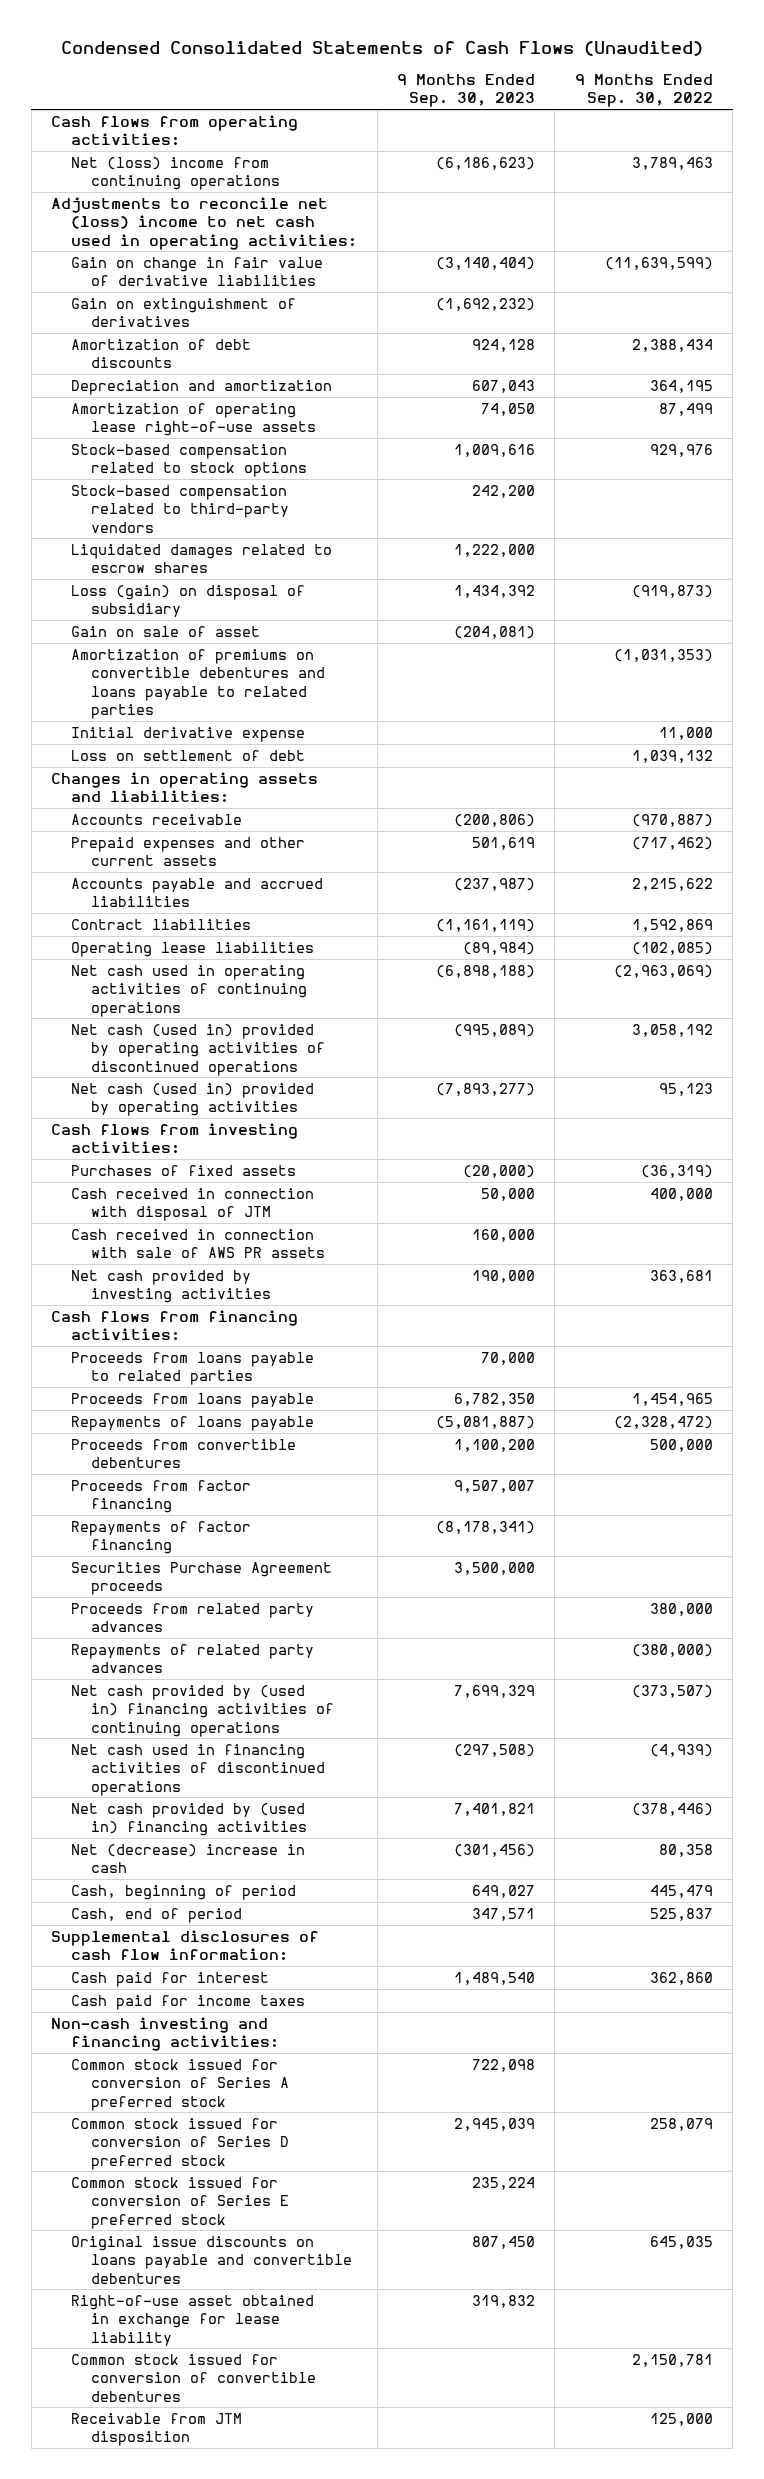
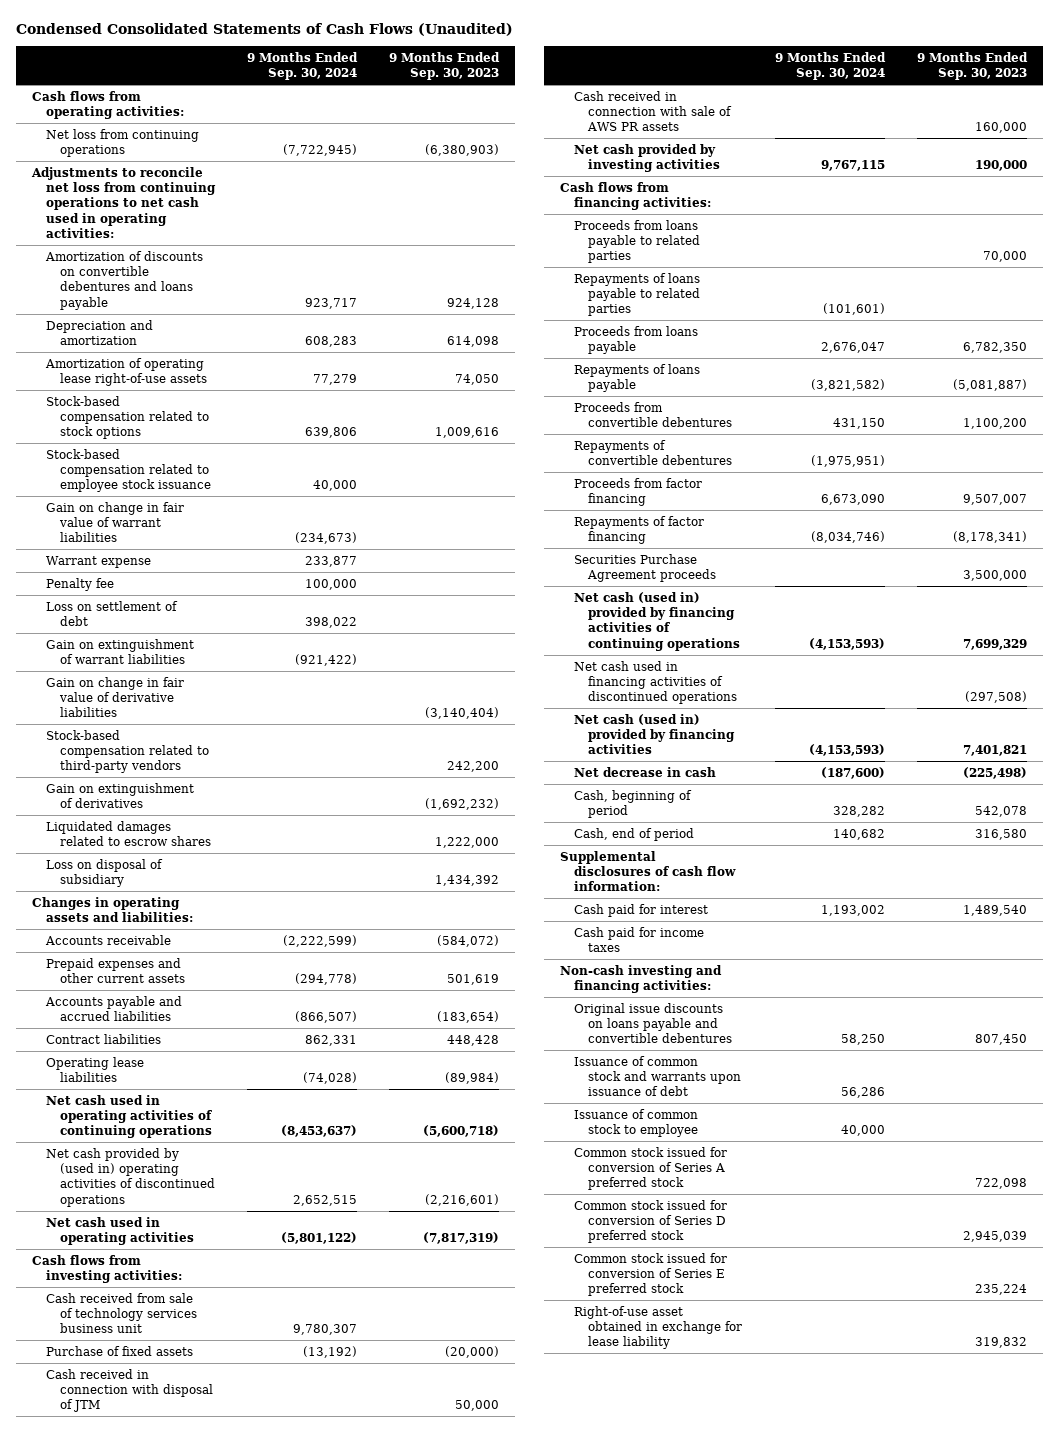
- | 9 Months Ended Sep. 30, 2023 | 9 Months Ended Sep. 30, 2022
+ | 9 Months Ended Sep. 30, 2024 | 9 Months Ended Sep. 30, 2023
- Net (loss) income from continuing operations | (6,186,623) | 3,789,463
- Adjustments to reconcile net (loss) income to net cash used in operating activities:
- Amortization of debt discounts | 924,128 | 2,388,434
- Depreciation and amortization | 607,043 | 364,195
+ Net loss from continuing operations | (7,722,945) | (6,380,903)
+ Adjustments to reconcile net loss from continuing operations to net cash used in operating activities:
+ Amortization of discounts on convertible debentures and loans payable | 923,717 | 924,128
+ Depreciation and amortization | 608,283 | 614,098
+ Stock-based compensation related to employee stock issuance | 40,000 |
+ Gain on change in fair value of warrant liabilities | (234,673) |
+ Warrant expense | 233,877 |
+ Penalty fee | 100,000 |
moved up: Loss on settlement of debt | 398,022 |
+ Gain on extinguishment of warrant liabilities | (921,422) |
moved down: Gain on change in fair value of derivative liabilities | | (3,140,404)
moved down: Gain on extinguishment of derivatives | | (1,692,232)
- Loss (gain) on disposal of subsidiary | 1,434,392 | (919,873)
- Gain on sale of asset | (204,081) |
- Amortization of premiums on convertible debentures and loans payable to related parties | | (1,031,353)
- Initial derivative expense | | 11,000
+ Loss on disposal of subsidiary | | 1,434,392
- Accounts receivable | (200,806) | (970,887)
+ Accounts receivable | (2,222,599) | (584,072)
- Accounts payable and accrued liabilities | (237,987) | 2,215,622
- Contract liabilities | (1,161,119) | 1,592,869
+ Accounts payable and accrued liabilities | (866,507) | (183,654)
+ Contract liabilities | 862,331 | 448,428
- Net cash used in operating activities of continuing operations | (6,898,188) | (2,963,069)
- Net cash (used in) provided by operating activities of discontinued operations | (995,089) | 3,058,192
- Net cash (used in) provided by operating activities | (7,893,277) | 95,123
+ Net cash used in operating activities of continuing operations | (8,453,637) | (5,600,718)
+ Net cash provided by (used in) operating activities of discontinued operations | 2,652,515 | (2,216,601)
+ Net cash used in operating activities | (5,801,122) | (7,817,319)
- Purchases of fixed assets | (20,000) | (36,319)
+ Cash received from sale of technology services business unit | 9,780,307 |
+ Purchase of fixed assets | (13,192) | (20,000)
+ Repayments of loans payable to related parties | (101,601) |
+ Repayments of convertible debentures | (1,975,951) |
- Proceeds from related party advances | | 380,000
- Repayments of related party advances | | (380,000)
- Net cash provided by (used in) financing activities of continuing operations | 7,699,329 | (373,507)
+ Net cash (used in) provided by financing activities of continuing operations | (4,153,593) | 7,699,329
- Net cash provided by (used in) financing activities | 7,401,821 | (378,446)
- Net (decrease) increase in cash | (301,456) | 80,358
- Cash, beginning of period | 649,027 | 445,479
- Cash, end of period | 347,571 | 525,837
+ Net cash (used in) provided by financing activities | (4,153,593) | 7,401,821
+ Net decrease in cash | (187,600) | (225,498)
+ Cash, beginning of period | 328,282 | 542,078
+ Cash, end of period | 140,682 | 316,580
moved up: Original issue discounts on loans payable and convertible debentures | 58,250 | 807,450
+ Issuance of common stock and warrants upon issuance of debt | 56,286 |
+ Issuance of common stock to employee | 40,000 |
- Common stock issued for conversion of convertible debentures | | 2,150,781
- Receivable from JTM disposition | | 125,000

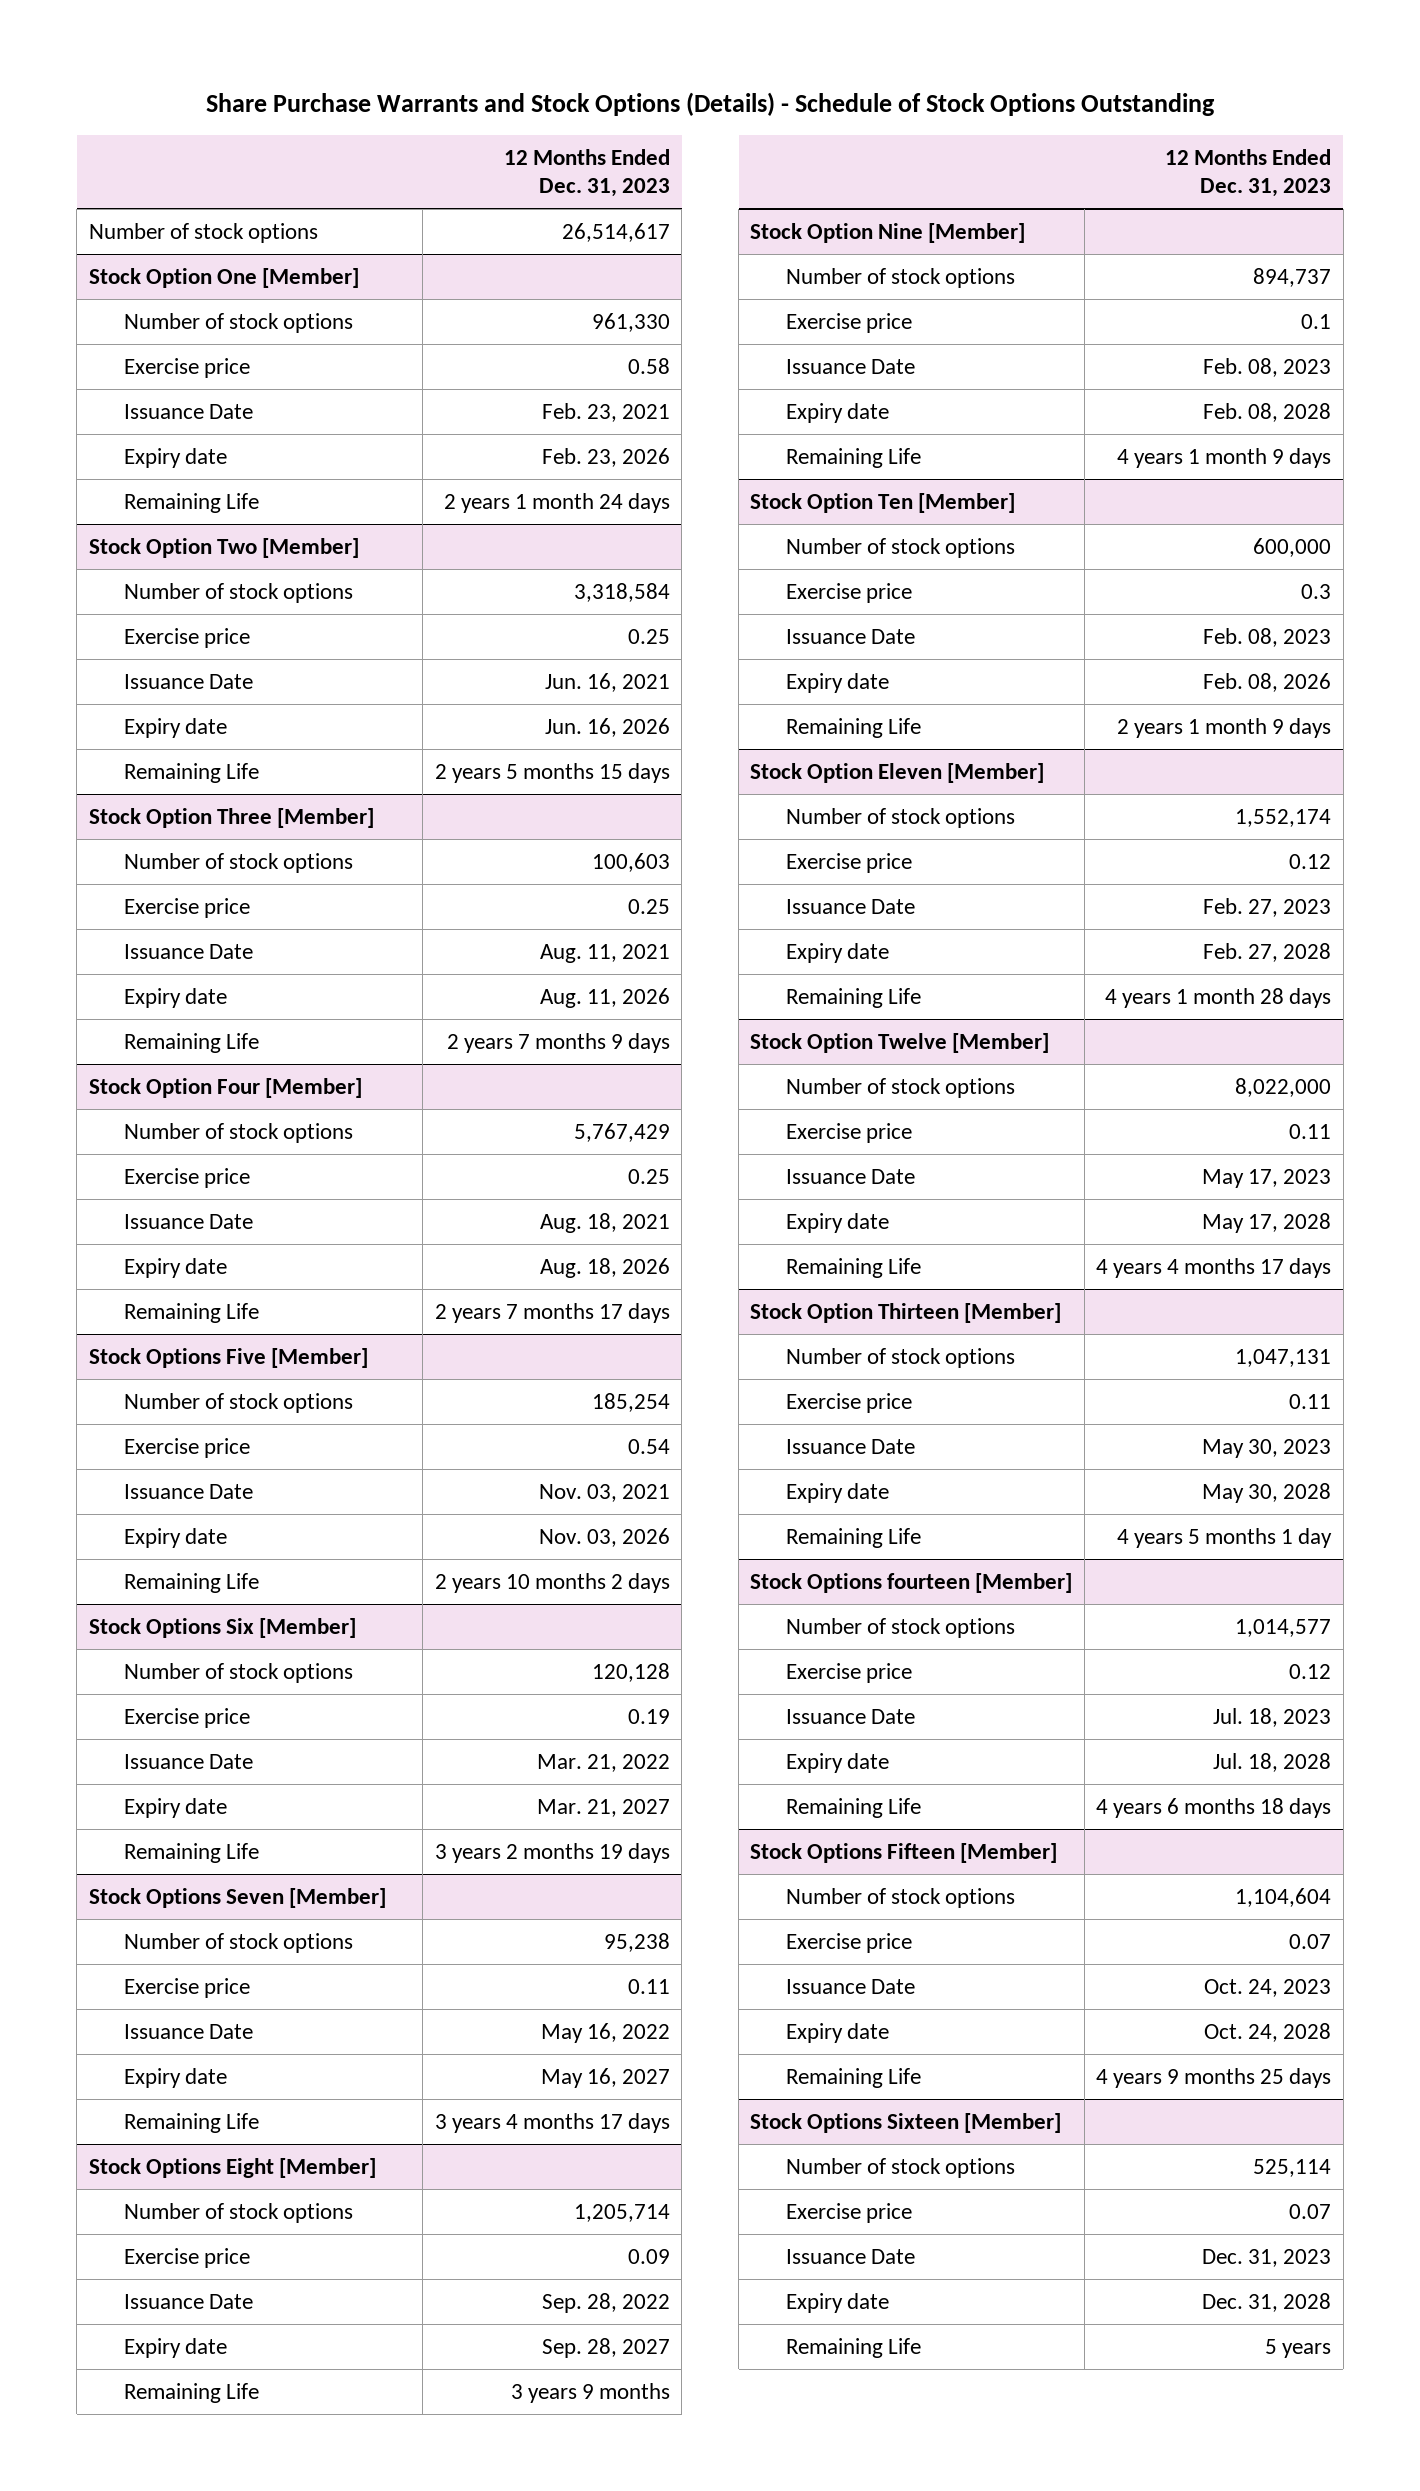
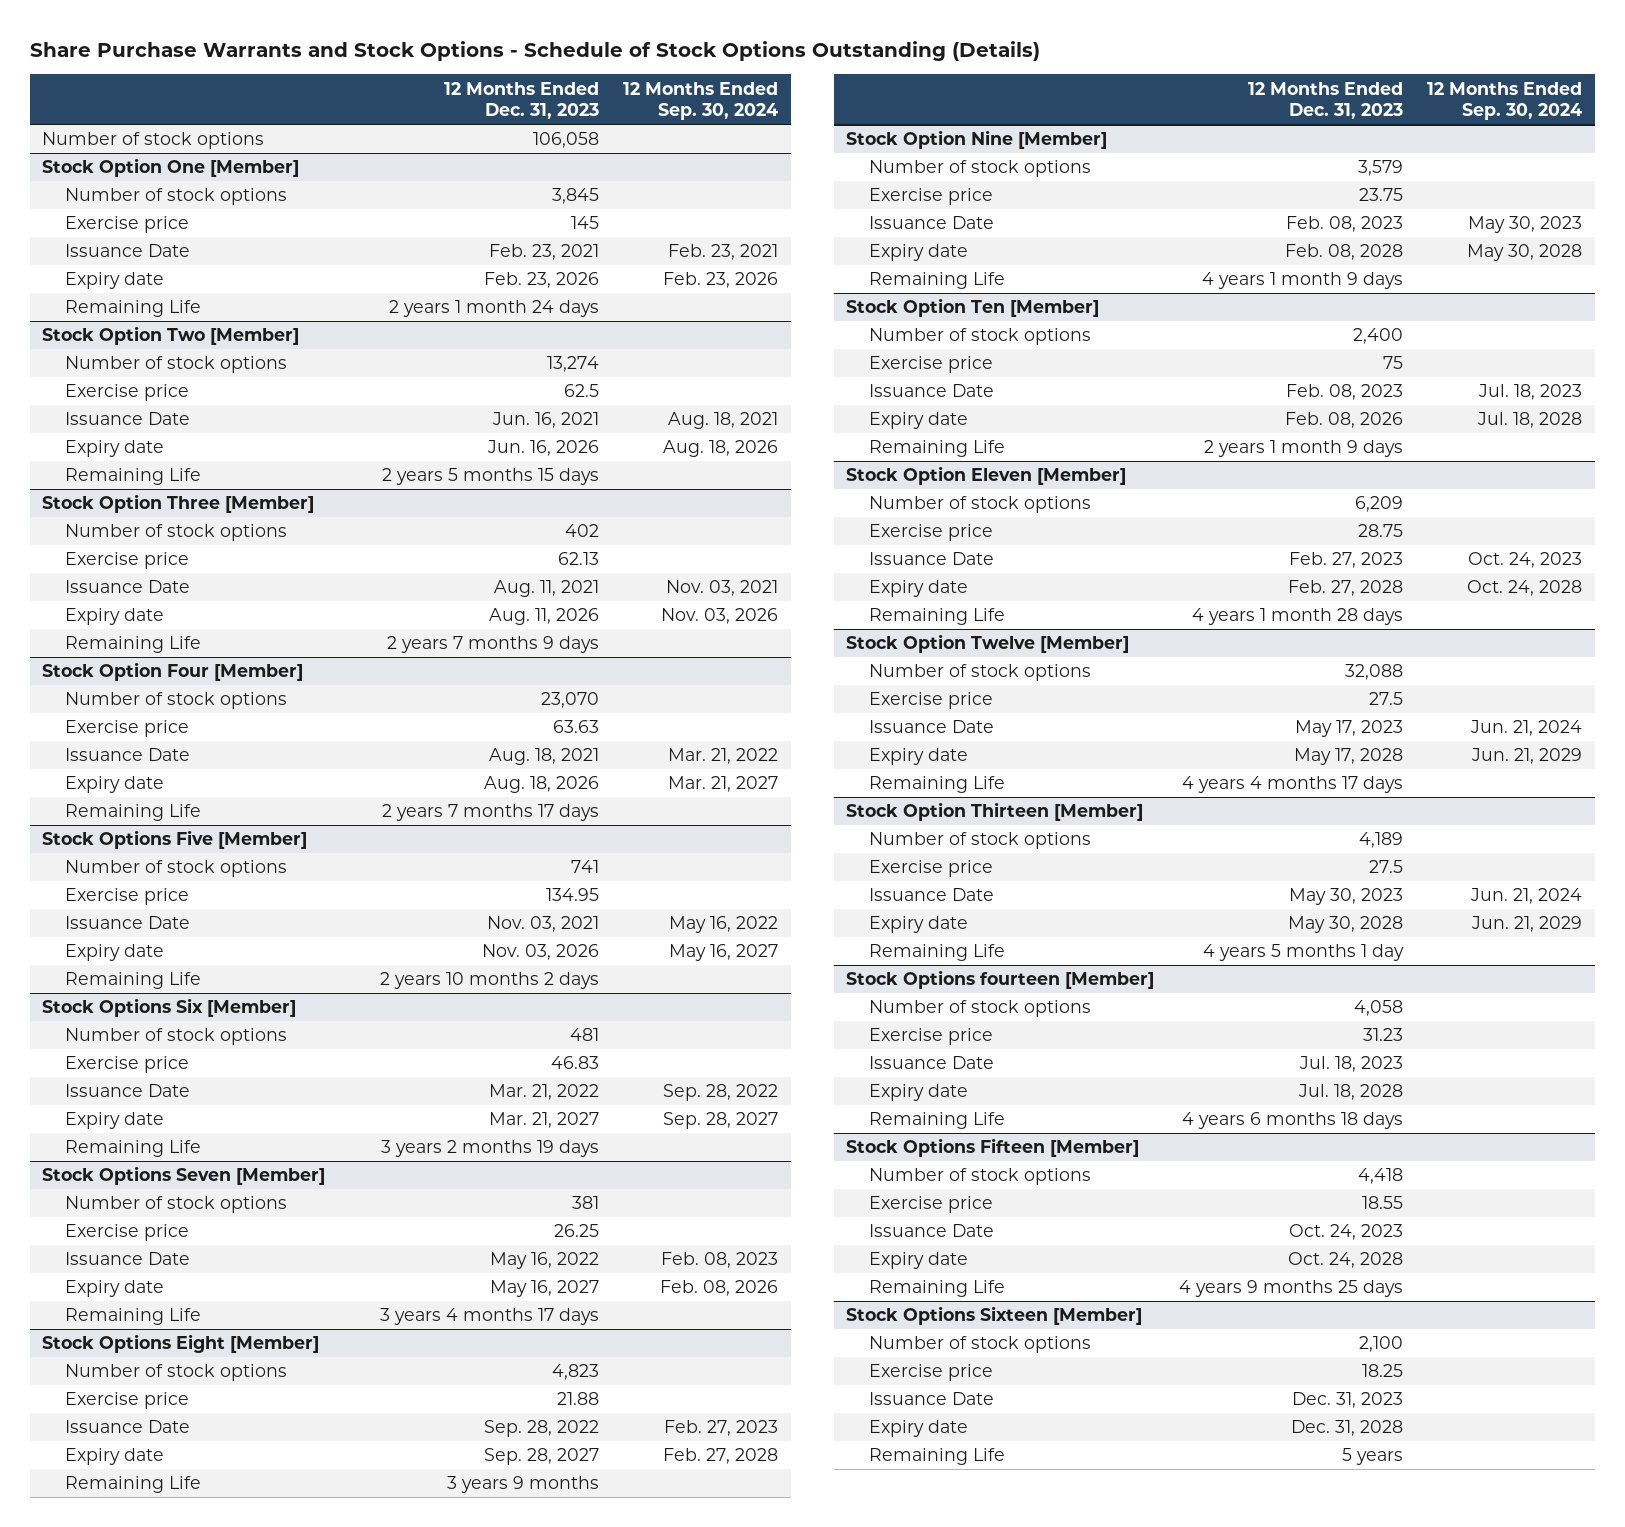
- Share Purchase Warrants and Stock Options (Details) - Schedule of Stock Options Outstanding
+ Share Purchase Warrants and Stock Options - Schedule of Stock Options Outstanding (Details)
- | 12 Months Ended Dec. 31, 2023
+ | 12 Months Ended Dec. 31, 2023 | 12 Months Ended Sep. 30, 2024
- Number of stock options | 26,514,617
+ Number of stock options | 106,058 |
@ Stock Option One [Member]
- Number of stock options | 961,330
- Exercise price | 0.58
+ Number of stock options | 3,845 |
+ Exercise price | 145 |
@ Stock Option Two [Member]
- Number of stock options | 3,318,584
- Exercise price | 0.25
+ Number of stock options | 13,274 |
+ Exercise price | 62.5 |
@ Stock Option Three [Member]
- Number of stock options | 100,603
- Exercise price | 0.25
+ Number of stock options | 402 |
+ Exercise price | 62.13 |
@ Stock Option Four [Member]
- Number of stock options | 5,767,429
- Exercise price | 0.25
+ Number of stock options | 23,070 |
+ Exercise price | 63.63 |
@ Stock Options Five [Member]
- Number of stock options | 185,254
- Exercise price | 0.54
+ Number of stock options | 741 |
+ Exercise price | 134.95 |
@ Stock Options Six [Member]
- Number of stock options | 120,128
- Exercise price | 0.19
+ Number of stock options | 481 |
+ Exercise price | 46.83 |
@ Stock Options Seven [Member]
- Number of stock options | 95,238
- Exercise price | 0.11
+ Number of stock options | 381 |
+ Exercise price | 26.25 |
@ Stock Options Eight [Member]
- Number of stock options | 1,205,714
- Exercise price | 0.09
+ Number of stock options | 4,823 |
+ Exercise price | 21.88 |
@ Stock Option Nine [Member]
- Number of stock options | 894,737
- Exercise price | 0.1
+ Number of stock options | 3,579 |
+ Exercise price | 23.75 |
@ Stock Option Ten [Member]
- Number of stock options | 600,000
- Exercise price | 0.3
+ Number of stock options | 2,400 |
+ Exercise price | 75 |
@ Stock Option Eleven [Member]
- Number of stock options | 1,552,174
- Exercise price | 0.12
+ Number of stock options | 6,209 |
+ Exercise price | 28.75 |
@ Stock Option Twelve [Member]
- Number of stock options | 8,022,000
- Exercise price | 0.11
+ Number of stock options | 32,088 |
+ Exercise price | 27.5 |
@ Stock Option Thirteen [Member]
- Number of stock options | 1,047,131
- Exercise price | 0.11
+ Number of stock options | 4,189 |
+ Exercise price | 27.5 |
@ Stock Options fourteen [Member]
- Number of stock options | 1,014,577
- Exercise price | 0.12
+ Number of stock options | 4,058 |
+ Exercise price | 31.23 |
@ Stock Options Fifteen [Member]
- Number of stock options | 1,104,604
- Exercise price | 0.07
+ Number of stock options | 4,418 |
+ Exercise price | 18.55 |
@ Stock Options Sixteen [Member]
- Number of stock options | 525,114
- Exercise price | 0.07
+ Number of stock options | 2,100 |
+ Exercise price | 18.25 |

